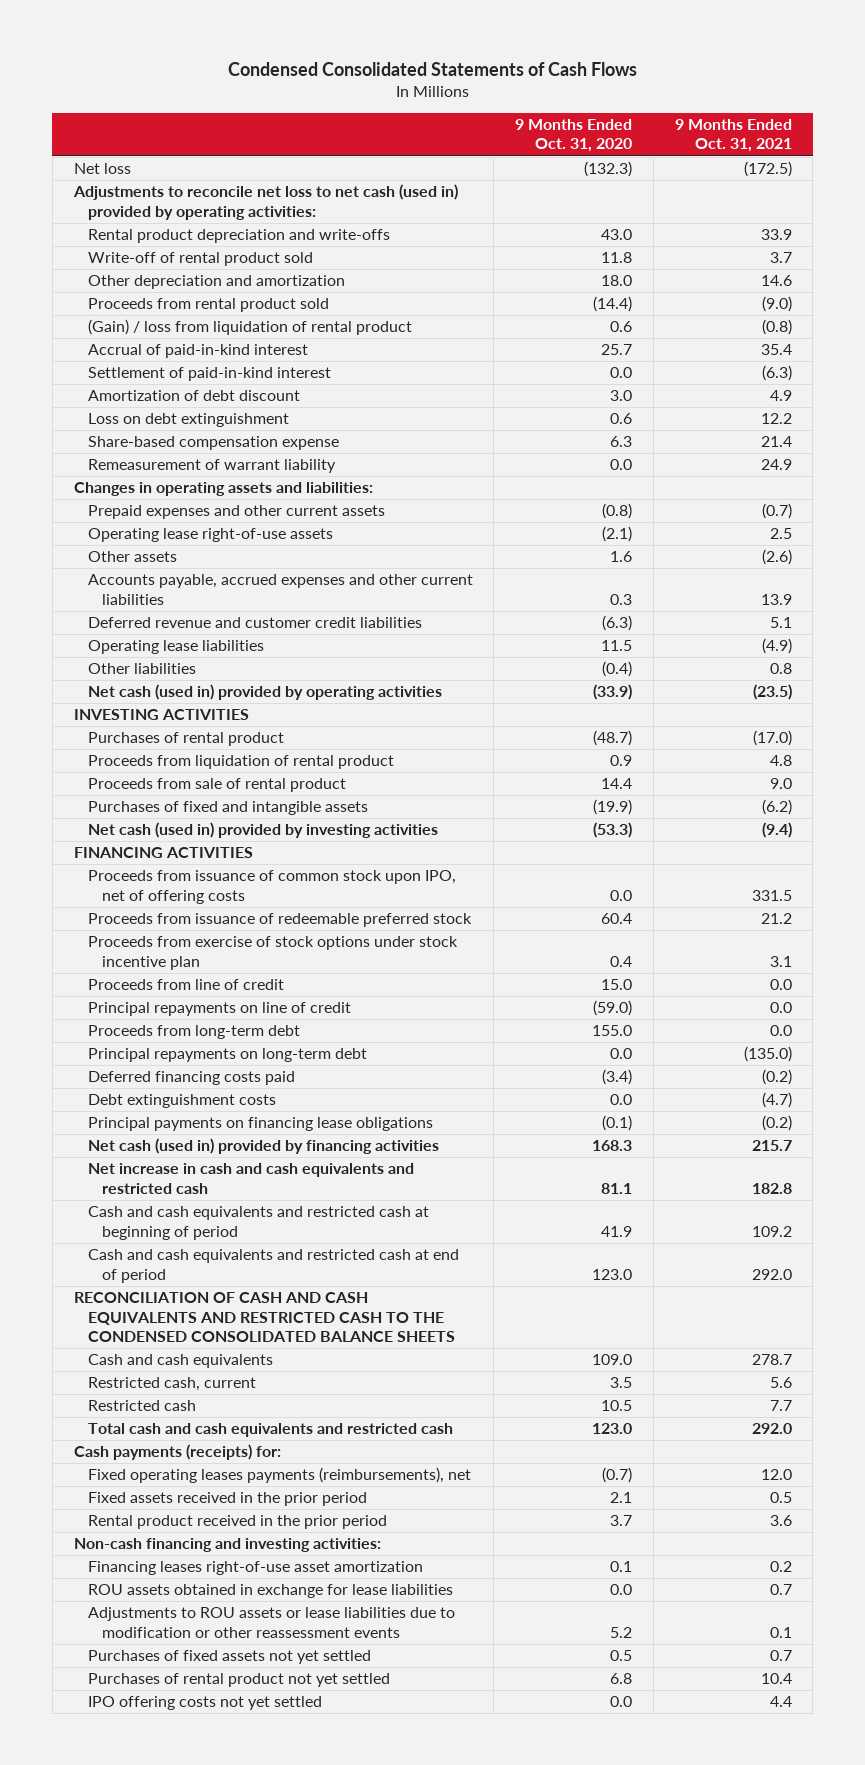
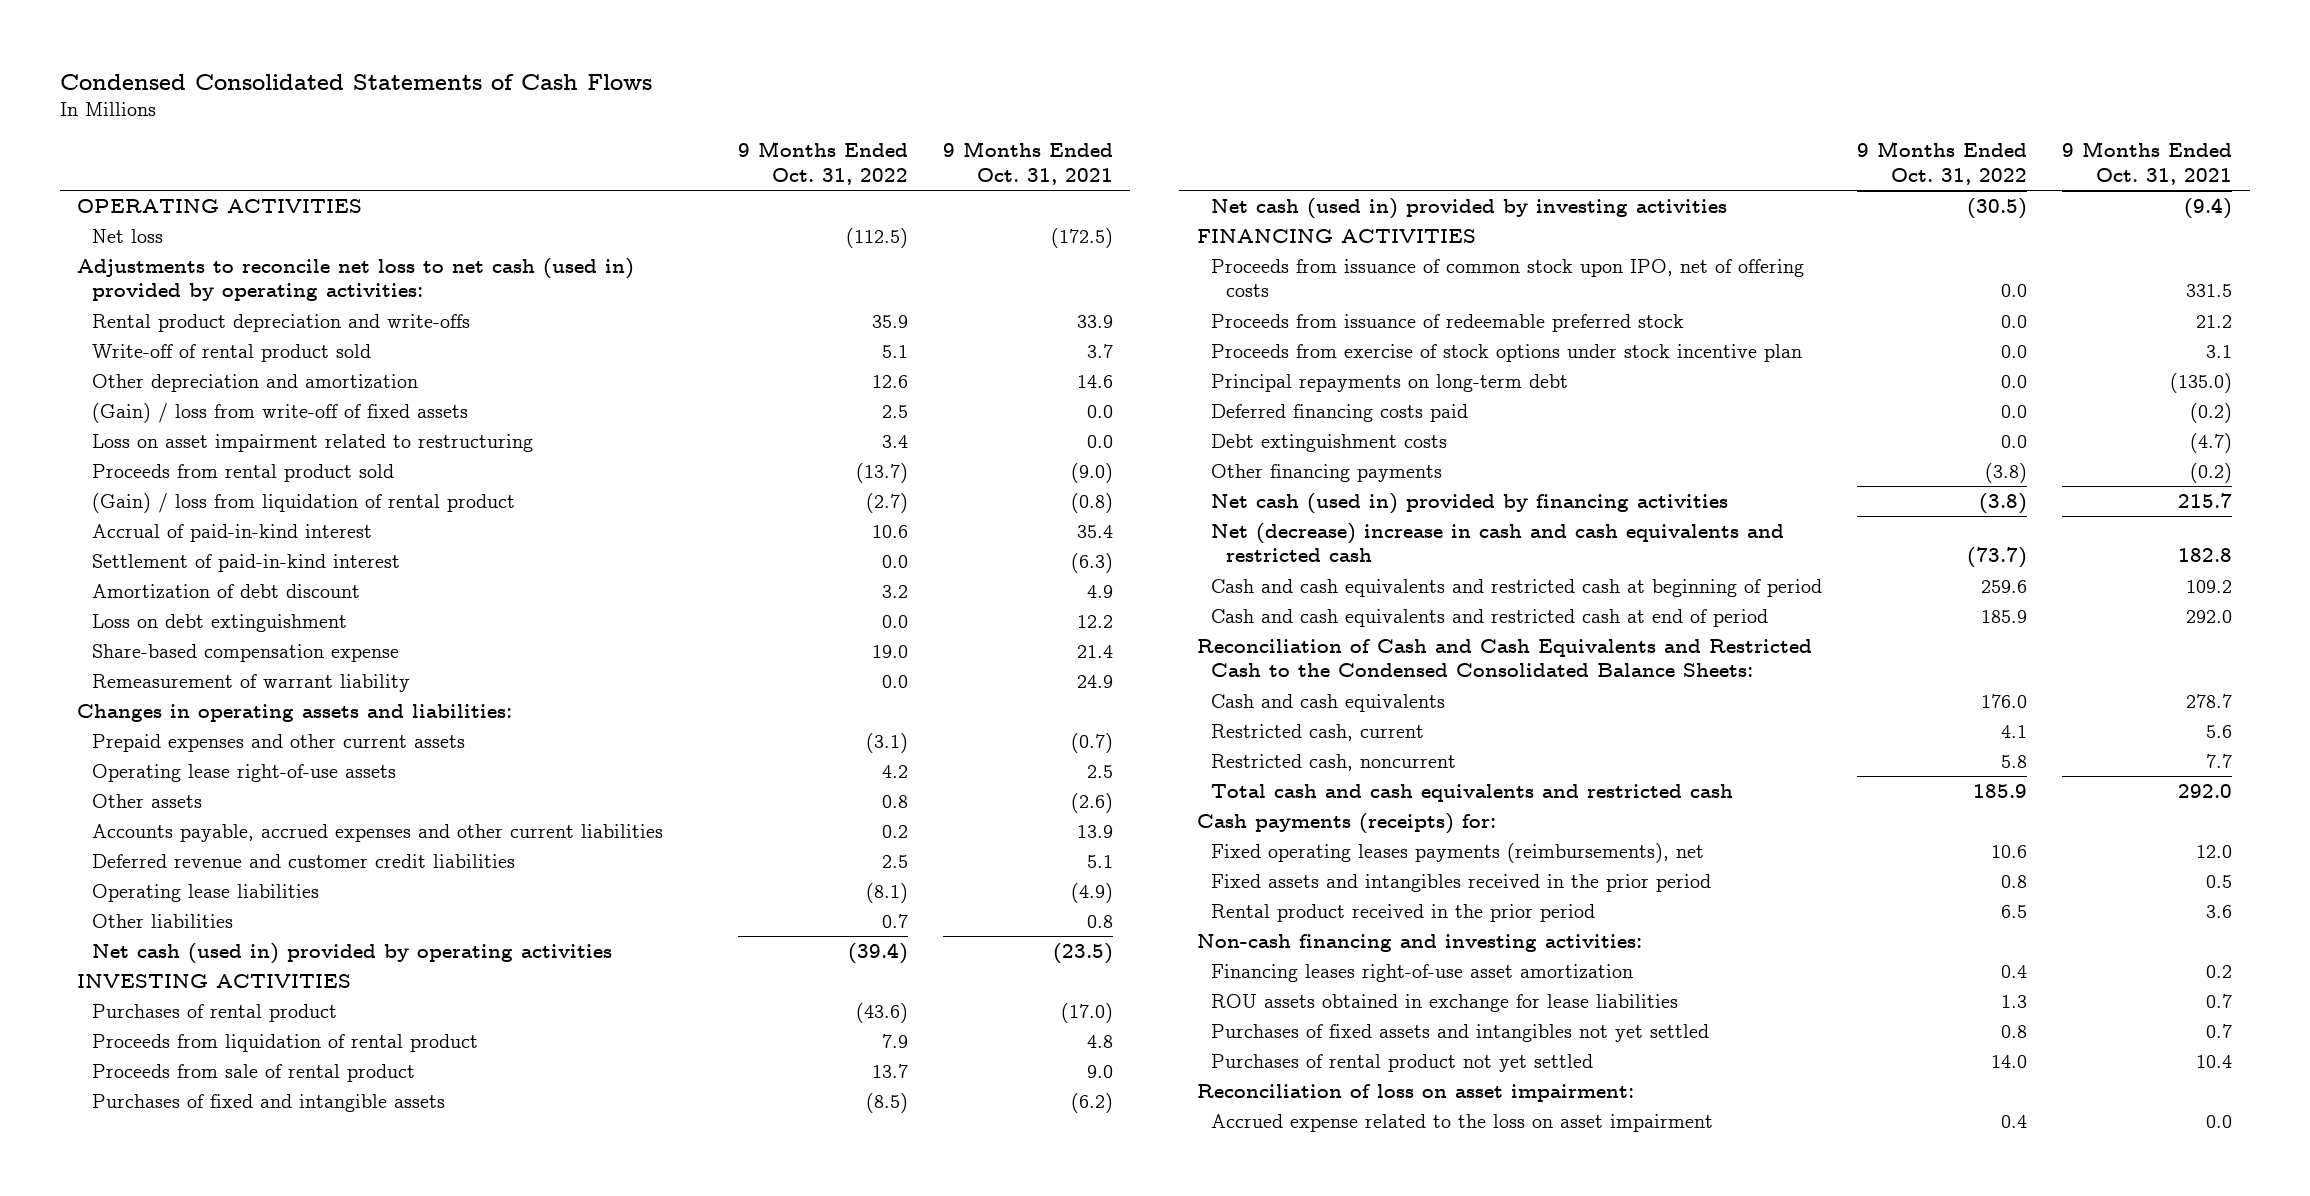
- | 9 Months Ended Oct. 31, 2020 | 9 Months Ended Oct. 31, 2021
+ | 9 Months Ended Oct. 31, 2022 | 9 Months Ended Oct. 31, 2021
+ OPERATING ACTIVITIES
+ (Gain) / loss from write-off of fixed assets | 2.5 | 0.0
+ Loss on asset impairment related to restructuring | 3.4 | 0.0
- Proceeds from line of credit | 15.0 | 0.0
- Principal repayments on line of credit | (59.0) | 0.0
- Proceeds from long-term debt | 155.0 | 0.0
- Principal payments on financing lease obligations | (0.1) | (0.2)
+ Other financing payments | (3.8) | (0.2)
- Net increase in cash and cash equivalents and restricted cash | 81.1 | 182.8
+ Net (decrease) increase in cash and cash equivalents and restricted cash | (73.7) | 182.8
- RECONCILIATION OF CASH AND CASH EQUIVALENTS AND RESTRICTED CASH TO THE CONDENSED CONSOLIDATED BALANCE SHEETS
+ Reconciliation of Cash and Cash Equivalents and Restricted Cash to the Condensed Consolidated Balance Sheets:
- Restricted cash | 10.5 | 7.7
+ Restricted cash, noncurrent | 5.8 | 7.7
- Fixed assets received in the prior period | 2.1 | 0.5
+ Fixed assets and intangibles received in the prior period | 0.8 | 0.5
- Adjustments to ROU assets or lease liabilities due to modification or other reassessment events | 5.2 | 0.1
- Purchases of fixed assets not yet settled | 0.5 | 0.7
+ Purchases of fixed assets and intangibles not yet settled | 0.8 | 0.7
- IPO offering costs not yet settled | 0.0 | 4.4
+ Reconciliation of loss on asset impairment:
+ Accrued expense related to the loss on asset impairment | 0.4 | 0.0

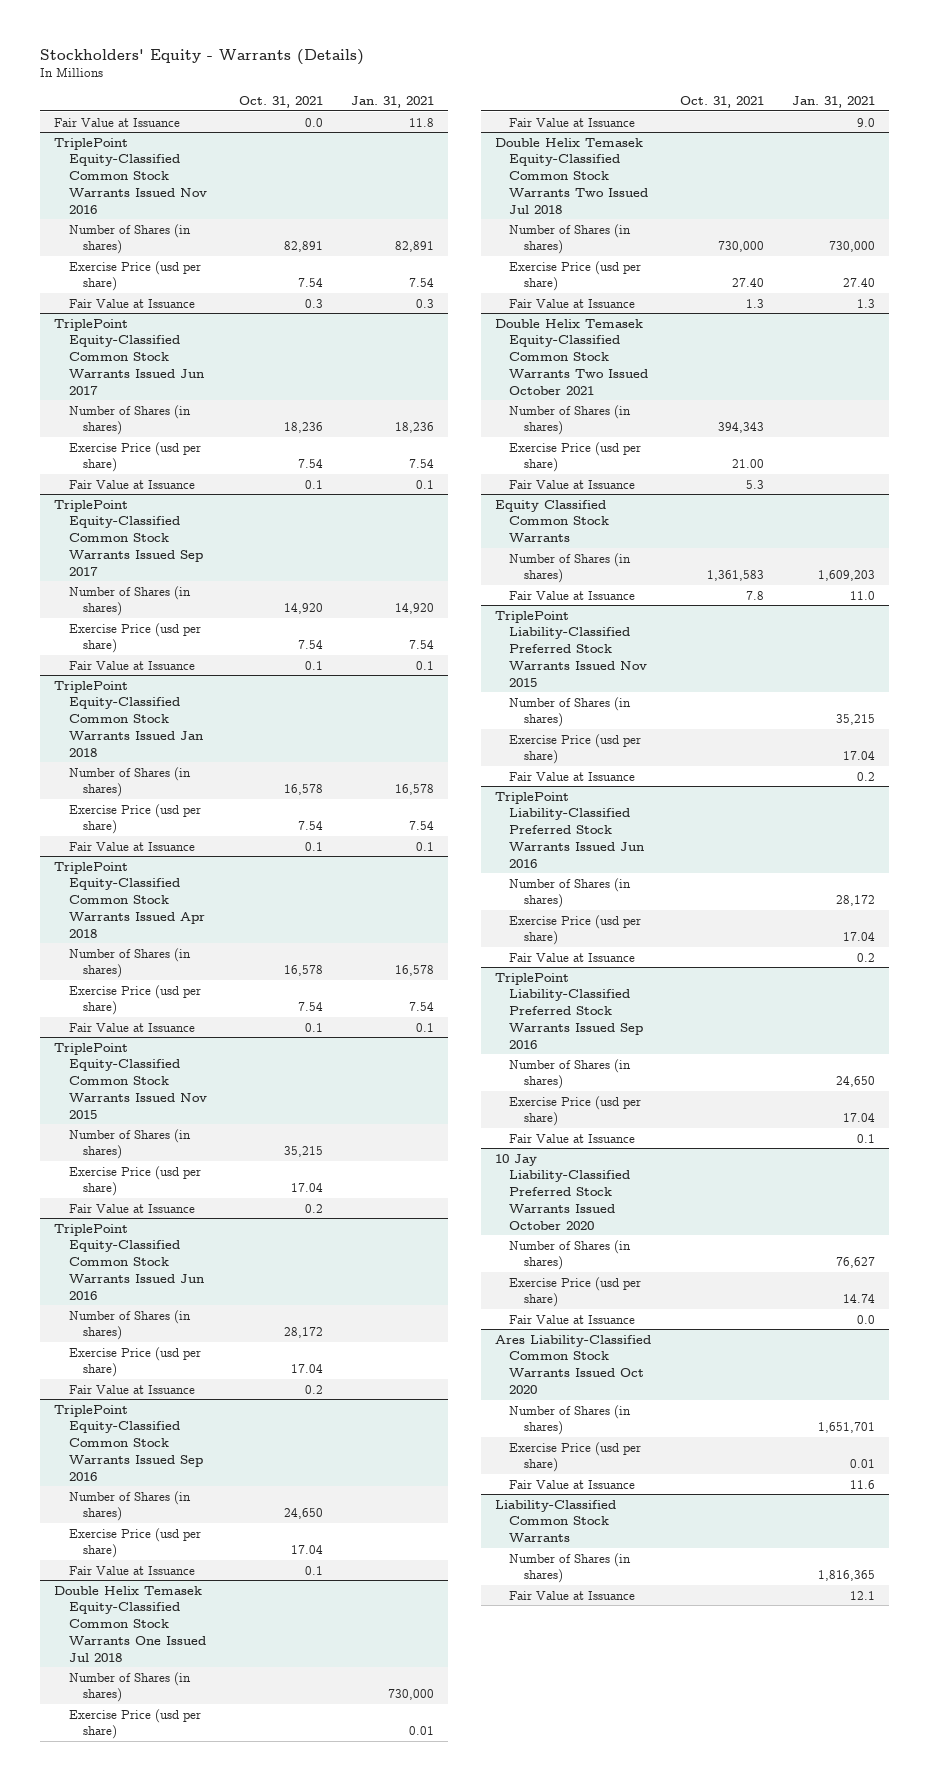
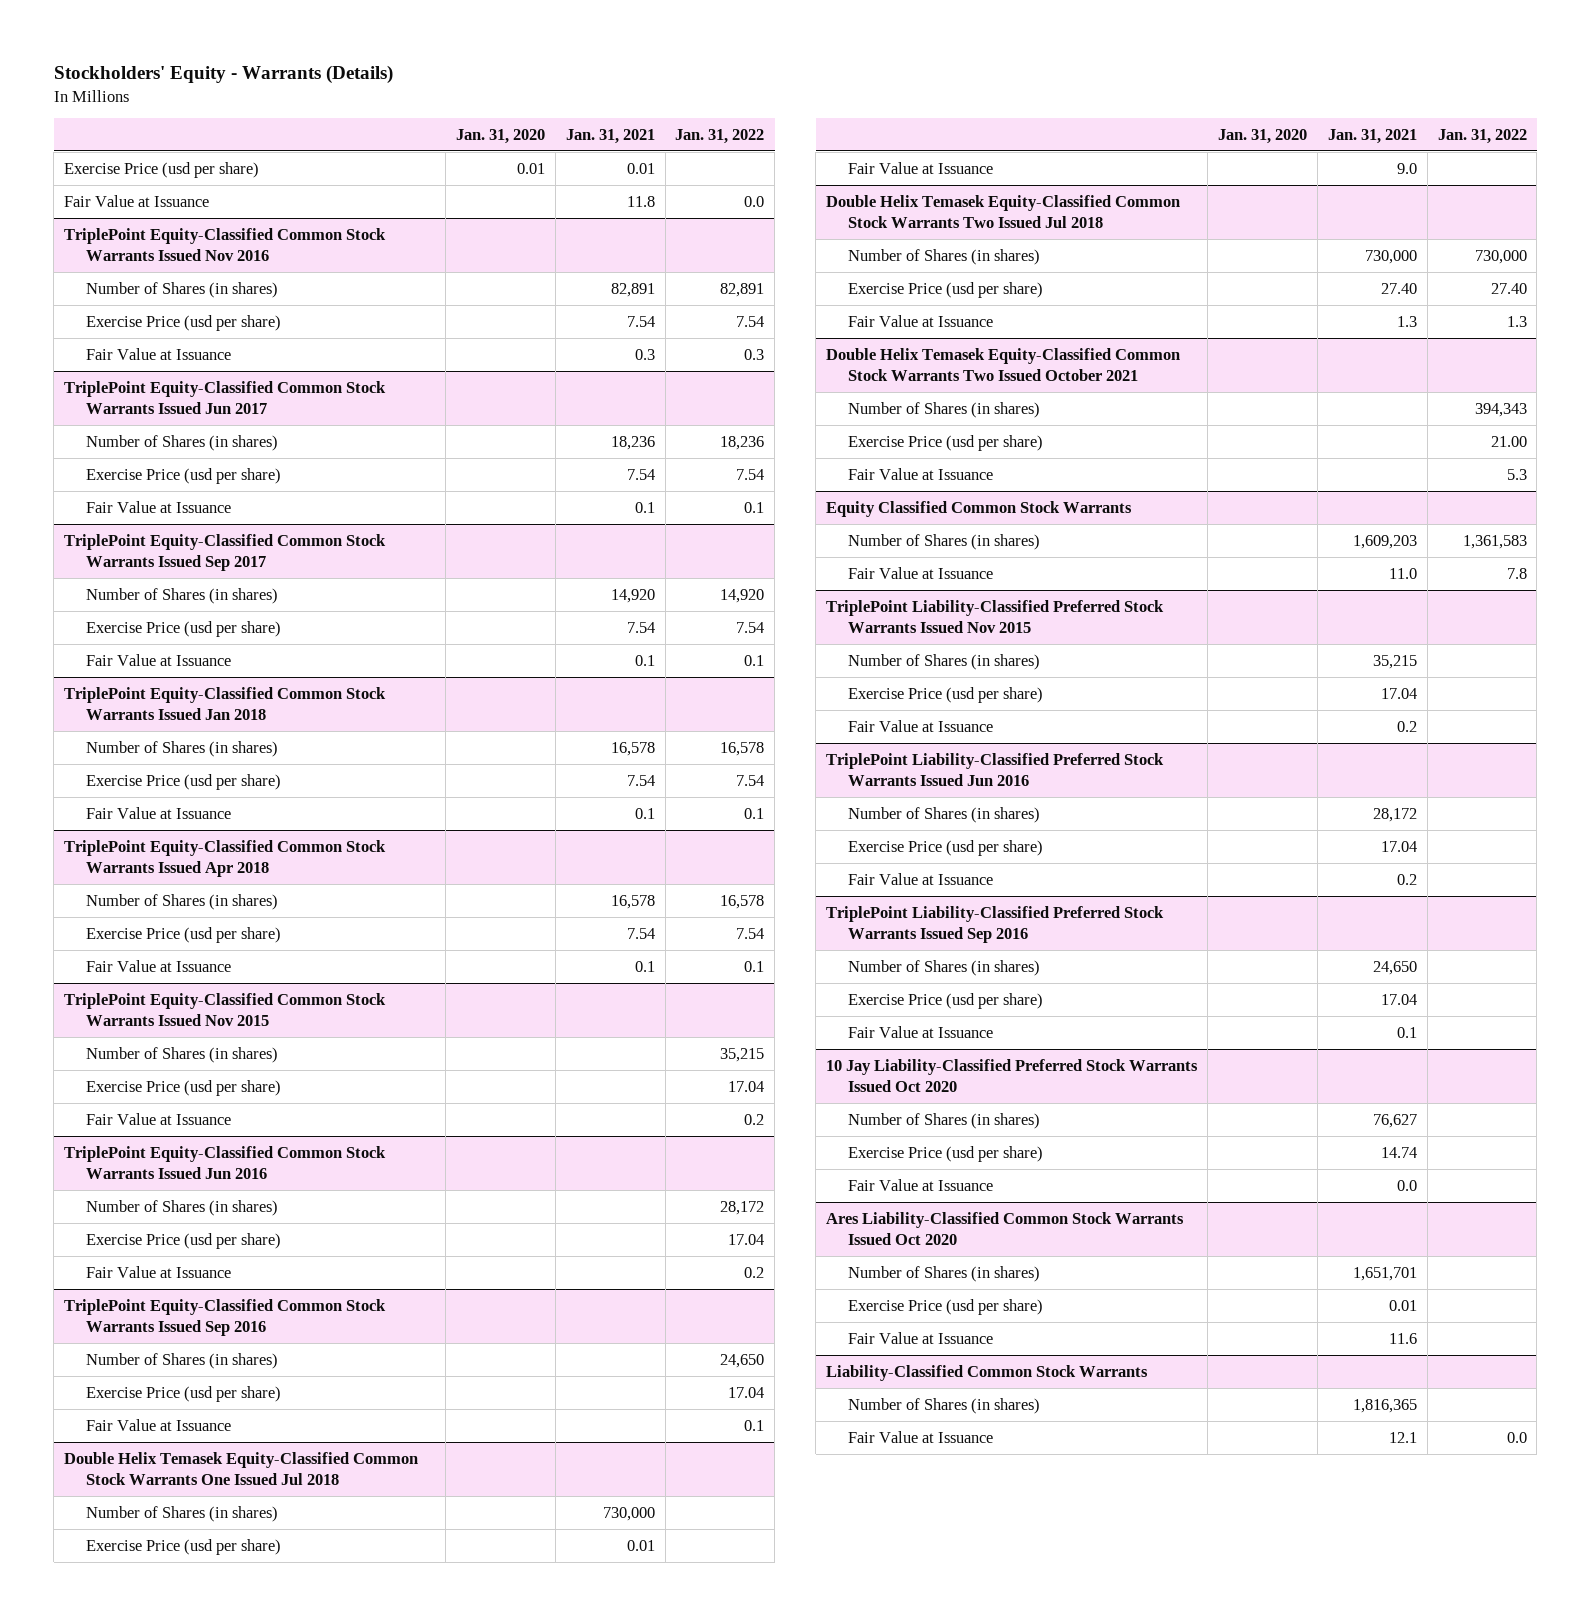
- | Oct. 31, 2021 | Jan. 31, 2021
+ | Jan. 31, 2020 | Jan. 31, 2021 | Jan. 31, 2022
+ Exercise Price (usd per share) | 0.01 | 0.01 |
- 10 Jay Liability-Classified Preferred Stock Warrants Issued October 2020
+ 10 Jay Liability-Classified Preferred Stock Warrants Issued Oct 2020

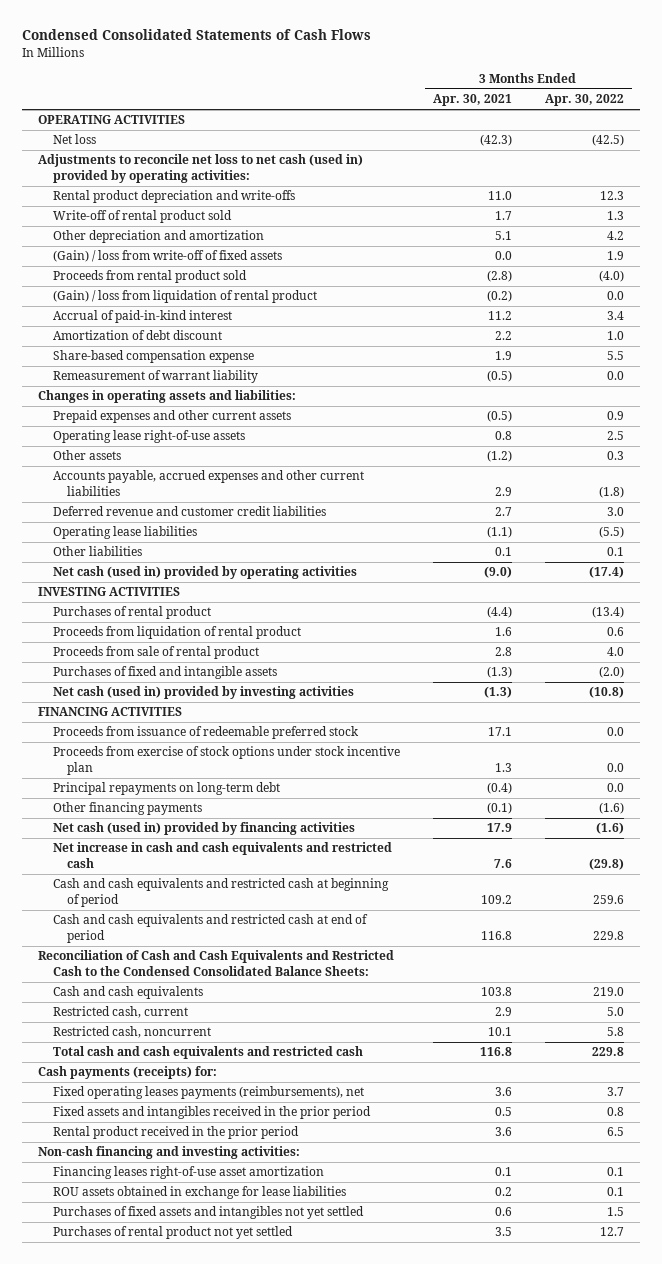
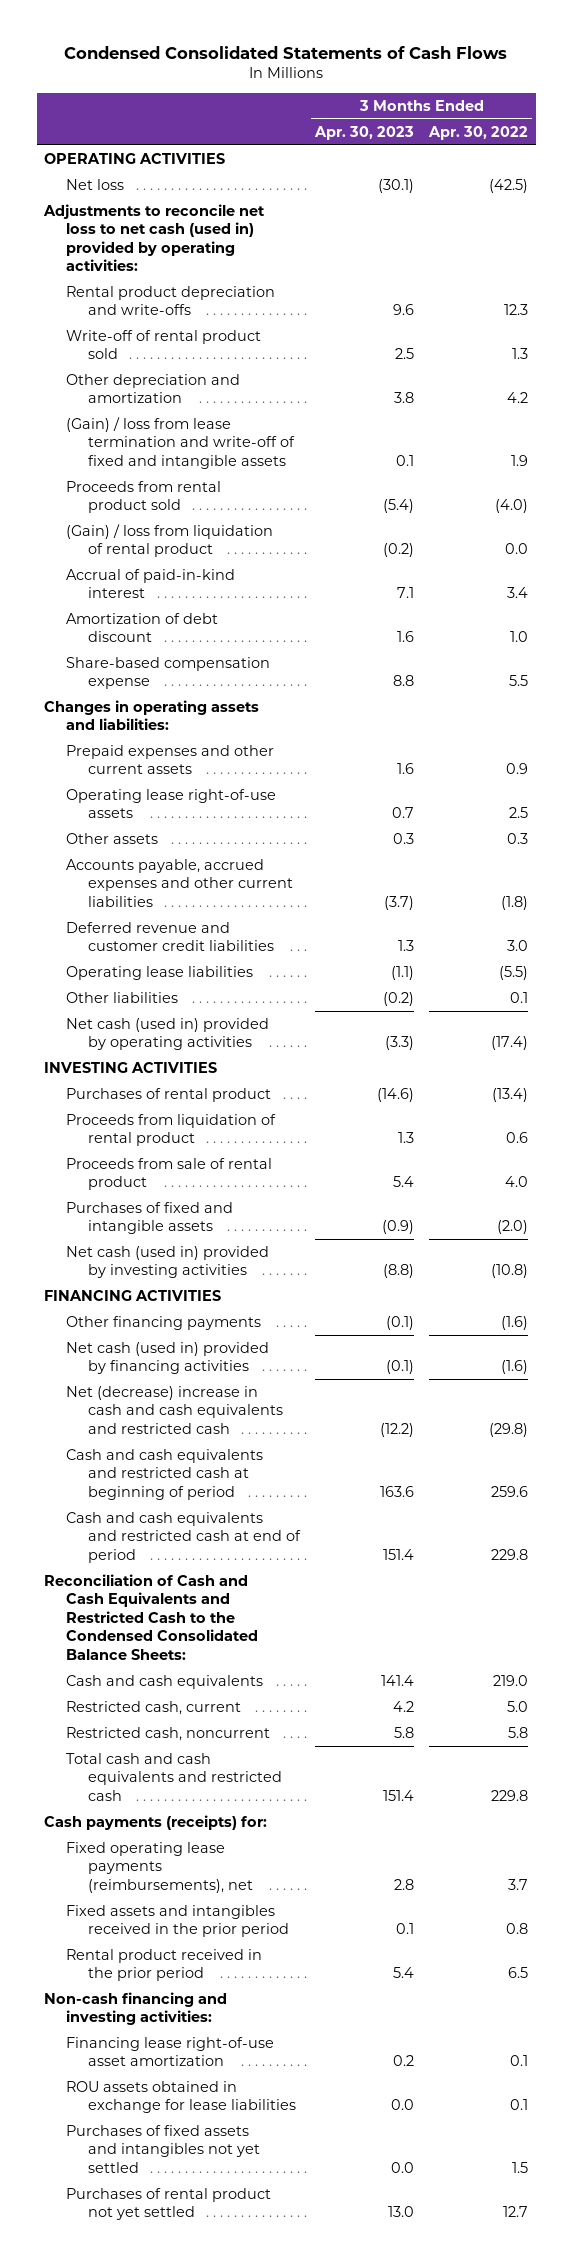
- | 3 Months Ended Apr. 30, 2021 | 3 Months Ended Apr. 30, 2022
+ | 3 Months Ended Apr. 30, 2023 | 3 Months Ended Apr. 30, 2022
- (Gain) / loss from write-off of fixed assets | 0.0 | 1.9
+ (Gain) / loss from lease termination and write-off of fixed and intangible assets | 0.1 | 1.9
- Remeasurement of warrant liability | (0.5) | 0.0
- Proceeds from issuance of redeemable preferred stock | 17.1 | 0.0
- Proceeds from exercise of stock options under stock incentive plan | 1.3 | 0.0
- Principal repayments on long-term debt | (0.4) | 0.0
- Net increase in cash and cash equivalents and restricted cash | 7.6 | (29.8)
+ Net (decrease) increase in cash and cash equivalents and restricted cash | (12.2) | (29.8)
- Fixed operating leases payments (reimbursements), net | 3.6 | 3.7
+ Fixed operating lease payments (reimbursements), net | 2.8 | 3.7
- Financing leases right-of-use asset amortization | 0.1 | 0.1
+ Financing lease right-of-use asset amortization | 0.2 | 0.1

